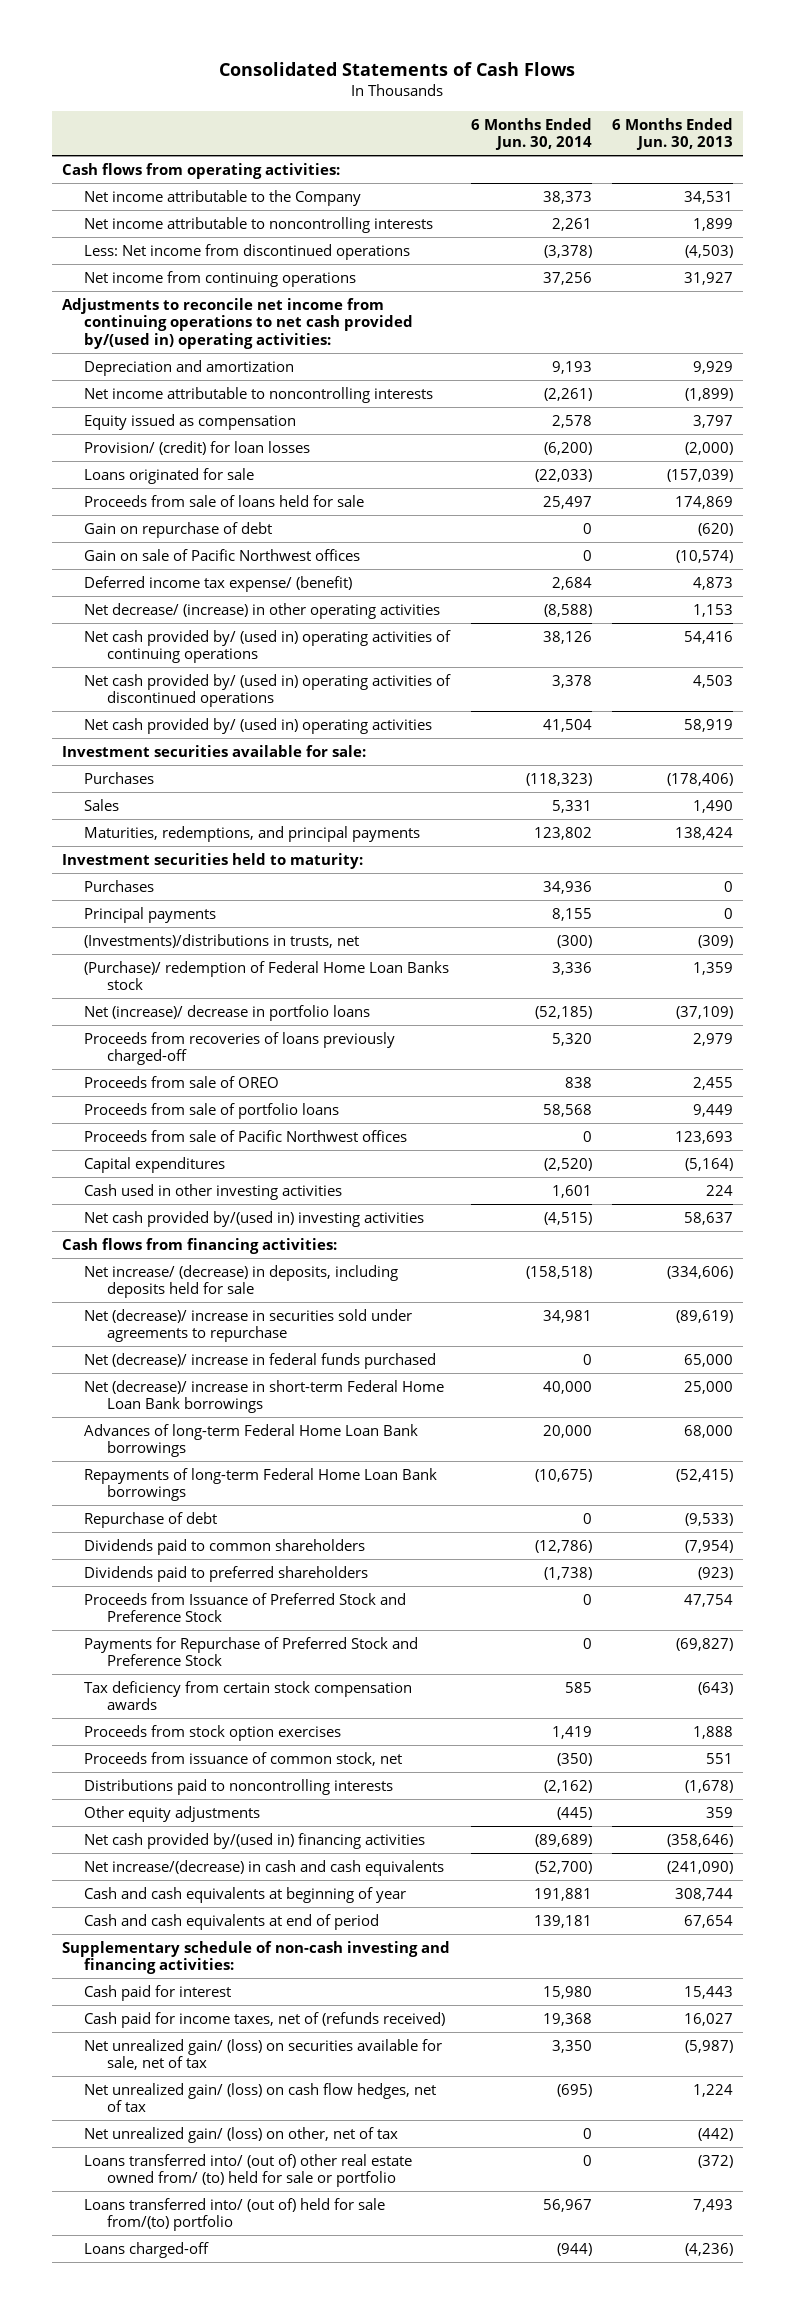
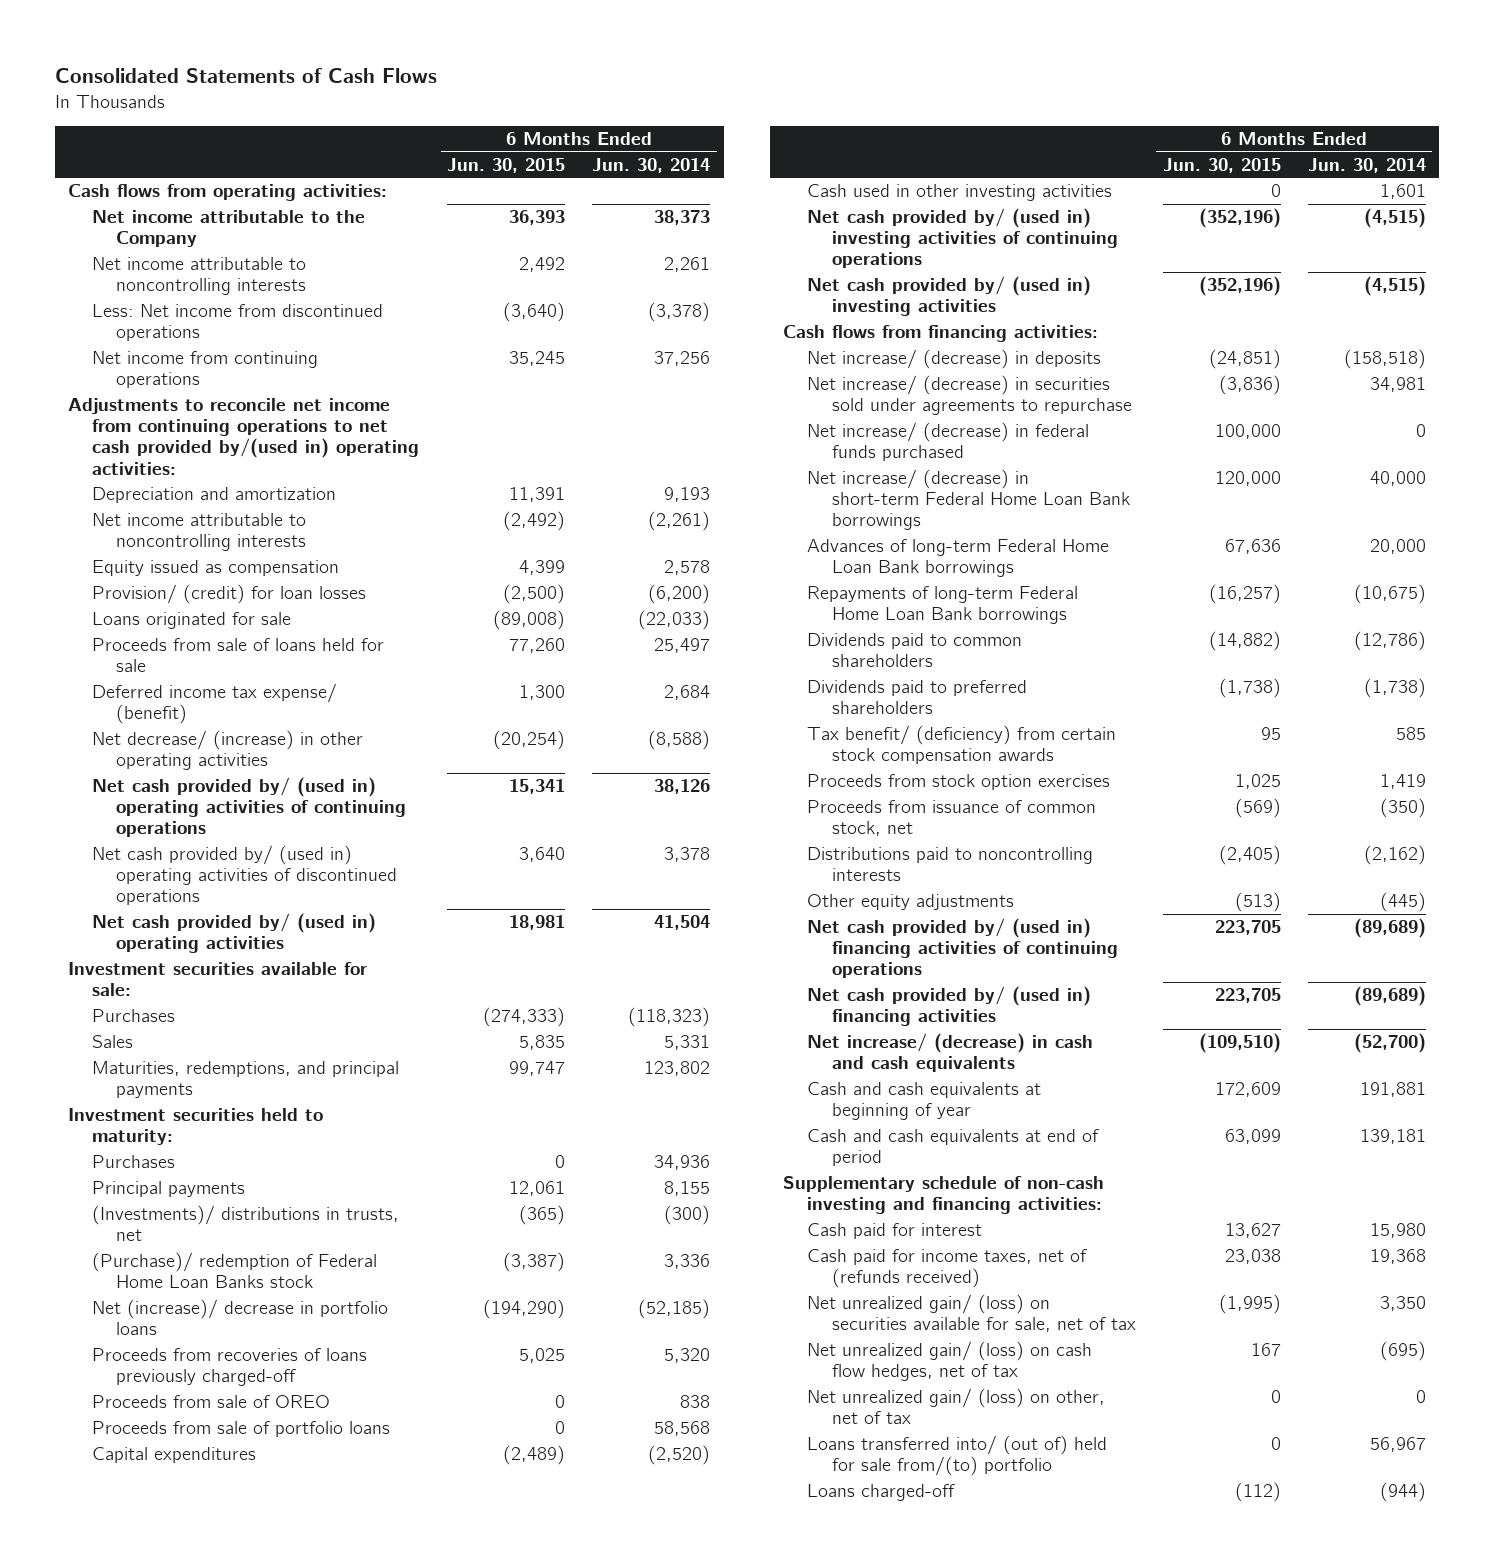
- | 6 Months Ended Jun. 30, 2014 | 6 Months Ended Jun. 30, 2013
+ | 6 Months Ended Jun. 30, 2015 | 6 Months Ended Jun. 30, 2014
- Gain on repurchase of debt | 0 | (620)
- Gain on sale of Pacific Northwest offices | 0 | (10,574)
- (Investments)/distributions in trusts, net | (300) | (309)
+ (Investments)/ distributions in trusts, net | (365) | (300)
- Proceeds from sale of Pacific Northwest offices | 0 | 123,693
- Net cash provided by/(used in) investing activities | (4,515) | 58,637
+ Net cash provided by/ (used in) investing activities of continuing operations | (352,196) | (4,515)
+ Net cash provided by/ (used in) investing activities | (352,196) | (4,515)
- Net increase/ (decrease) in deposits, including deposits held for sale | (158,518) | (334,606)
- Net (decrease)/ increase in securities sold under agreements to repurchase | 34,981 | (89,619)
- Net (decrease)/ increase in federal funds purchased | 0 | 65,000
- Net (decrease)/ increase in short-term Federal Home Loan Bank borrowings | 40,000 | 25,000
+ Net increase/ (decrease) in deposits | (24,851) | (158,518)
+ Net increase/ (decrease) in securities sold under agreements to repurchase | (3,836) | 34,981
+ Net increase/ (decrease) in federal funds purchased | 100,000 | 0
+ Net increase/ (decrease) in short-term Federal Home Loan Bank borrowings | 120,000 | 40,000
- Repurchase of debt | 0 | (9,533)
- Proceeds from Issuance of Preferred Stock and Preference Stock | 0 | 47,754
- Payments for Repurchase of Preferred Stock and Preference Stock | 0 | (69,827)
- Tax deficiency from certain stock compensation awards | 585 | (643)
+ Tax benefit/ (deficiency) from certain stock compensation awards | 95 | 585
- Net cash provided by/(used in) financing activities | (89,689) | (358,646)
- Net increase/(decrease) in cash and cash equivalents | (52,700) | (241,090)
+ Net cash provided by/ (used in) financing activities of continuing operations | 223,705 | (89,689)
+ Net cash provided by/ (used in) financing activities | 223,705 | (89,689)
+ Net increase/ (decrease) in cash and cash equivalents | (109,510) | (52,700)
- Loans transferred into/ (out of) other real estate owned from/ (to) held for sale or portfolio | 0 | (372)

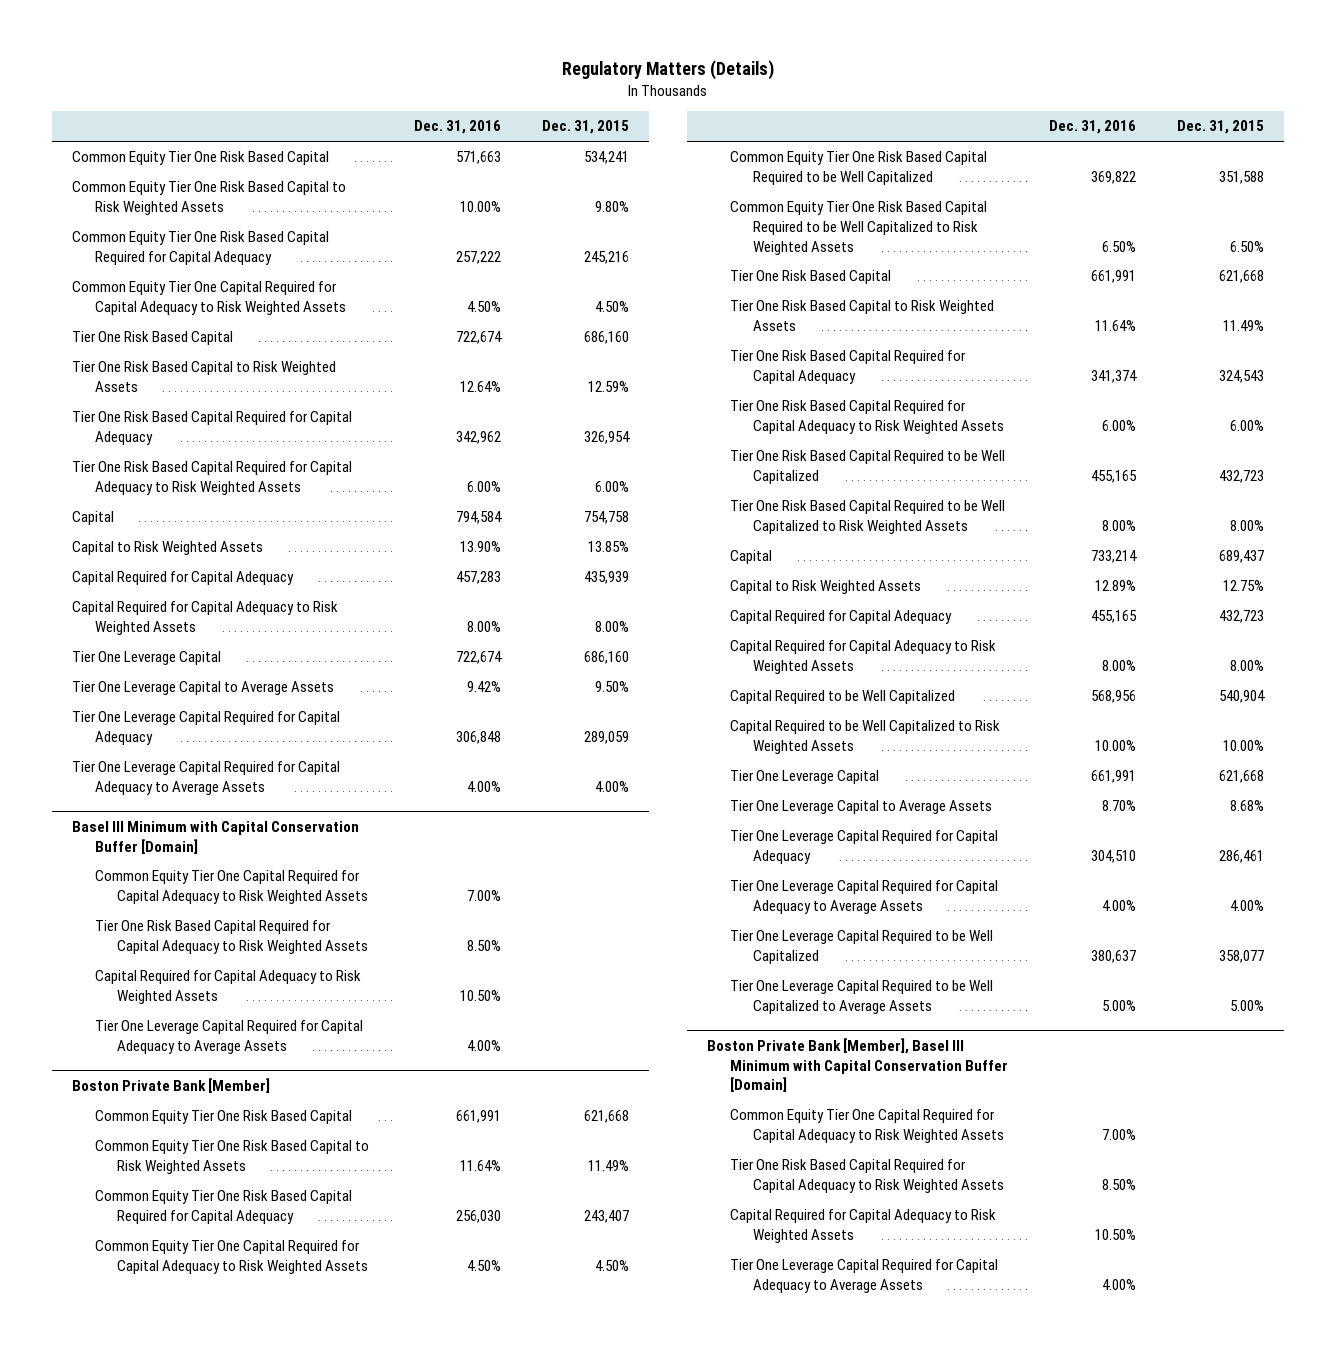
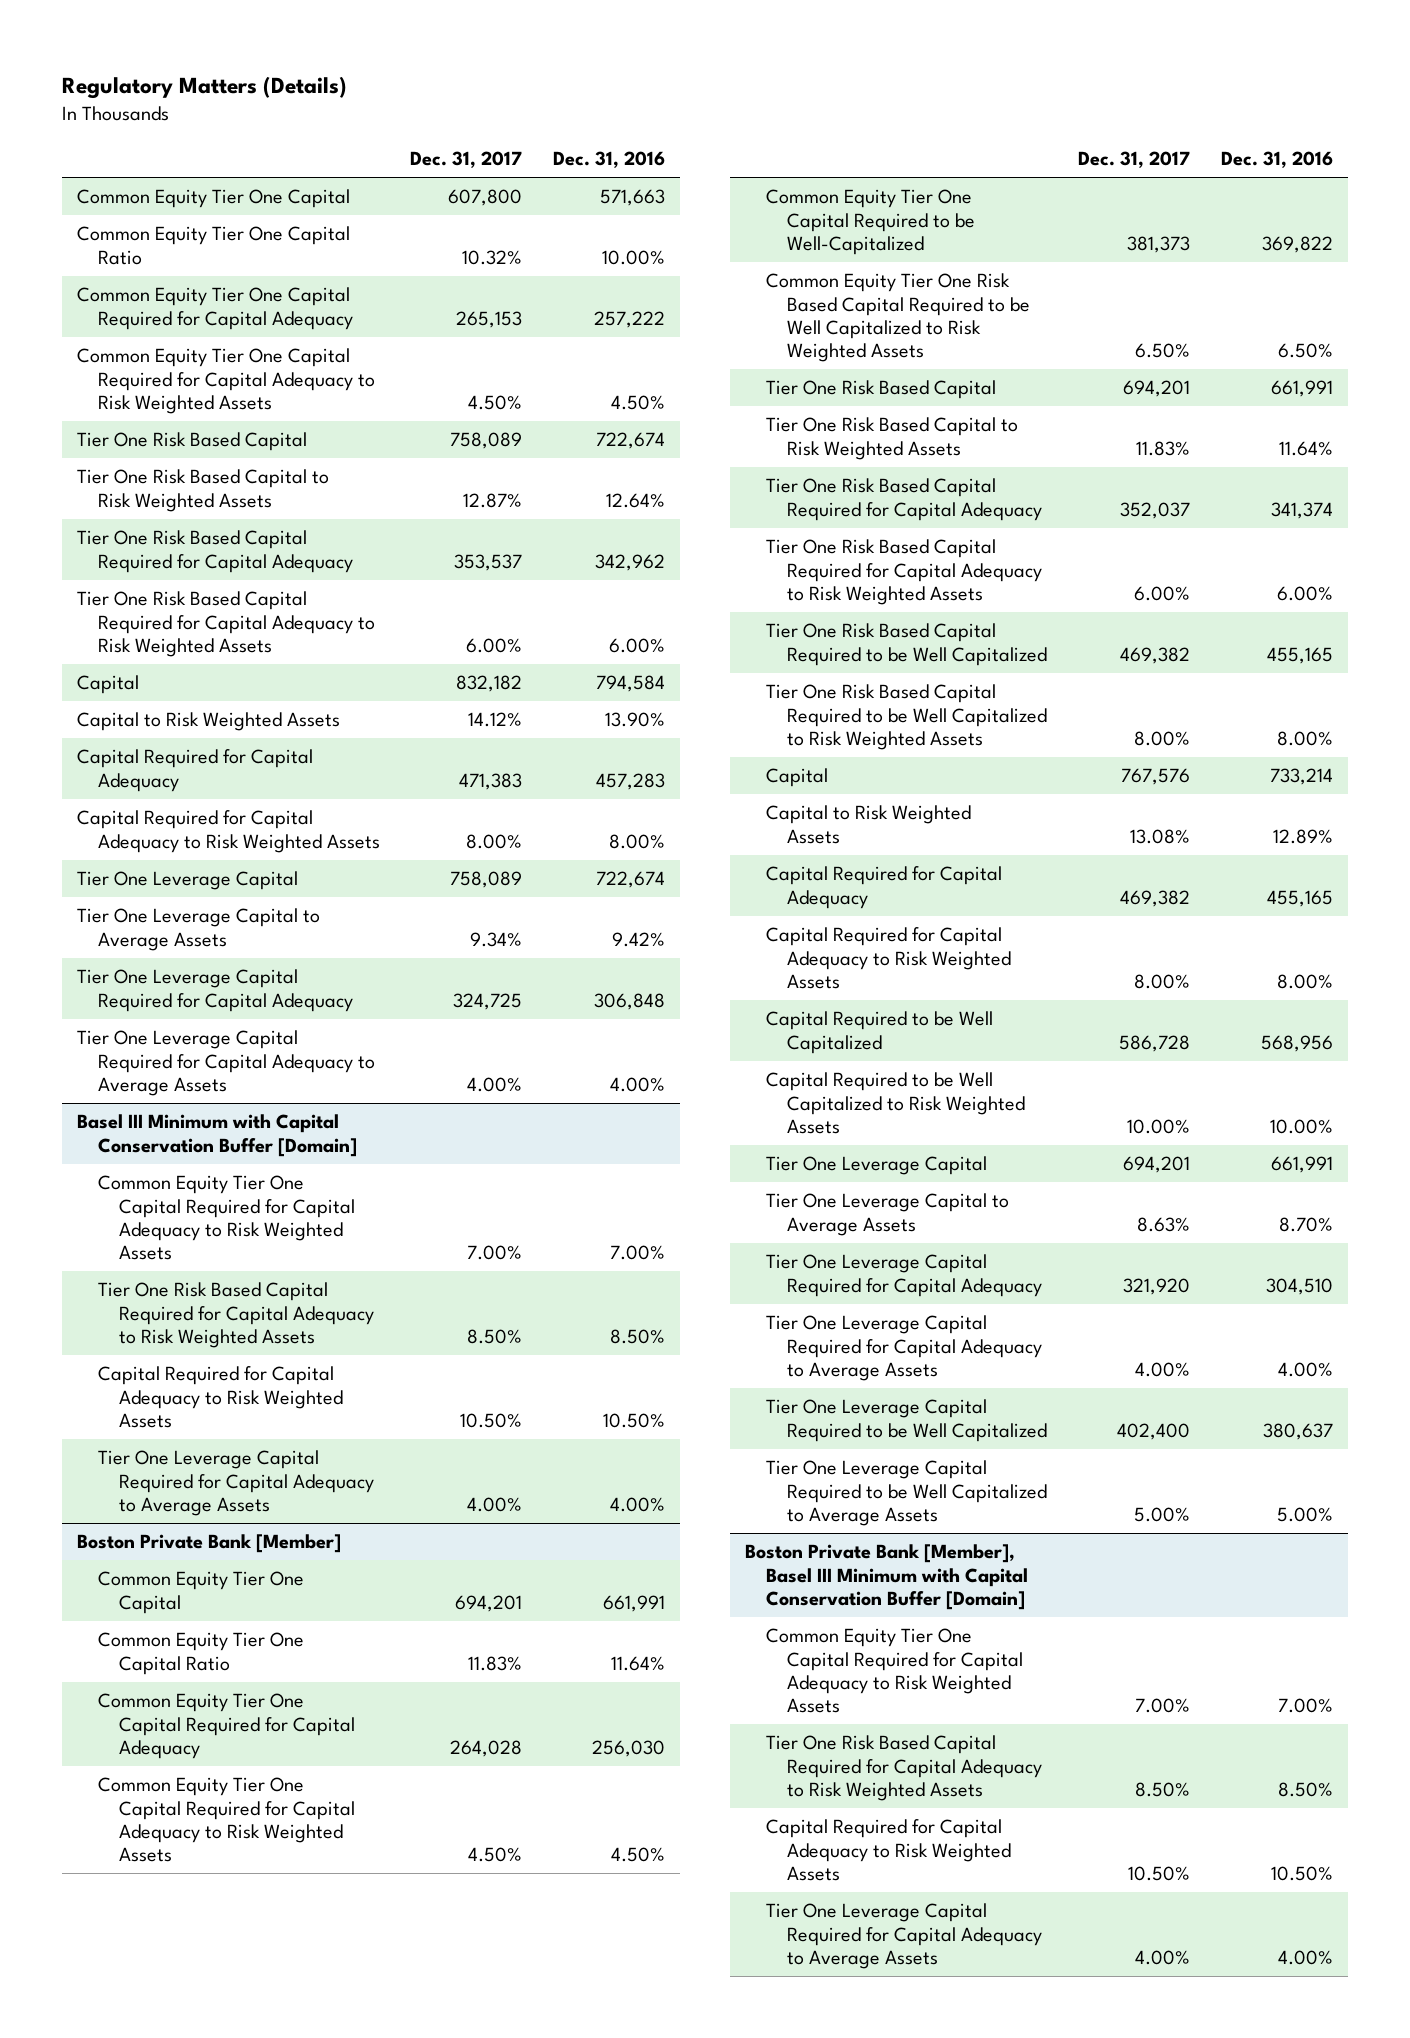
- | Dec. 31, 2016 | Dec. 31, 2015
+ | Dec. 31, 2017 | Dec. 31, 2016
- Common Equity Tier One Risk Based Capital | 571,663 | 534,241
- Common Equity Tier One Risk Based Capital to Risk Weighted Assets | 10.00% | 9.80%
- Common Equity Tier One Risk Based Capital Required for Capital Adequacy | 257,222 | 245,216
+ Common Equity Tier One Capital | 607,800 | 571,663
+ Common Equity Tier One Capital Ratio | 10.32% | 10.00%
+ Common Equity Tier One Capital Required for Capital Adequacy | 265,153 | 257,222
@ Boston Private Bank [Member]
- Common Equity Tier One Risk Based Capital | 661,991 | 621,668
- Common Equity Tier One Risk Based Capital to Risk Weighted Assets | 11.64% | 11.49%
- Common Equity Tier One Risk Based Capital Required for Capital Adequacy | 256,030 | 243,407
+ Common Equity Tier One Capital | 694,201 | 661,991
+ Common Equity Tier One Capital Ratio | 11.83% | 11.64%
+ Common Equity Tier One Capital Required for Capital Adequacy | 264,028 | 256,030
- Common Equity Tier One Risk Based Capital Required to be Well Capitalized | 369,822 | 351,588
+ Common Equity Tier One Capital Required to be Well-Capitalized | 381,373 | 369,822

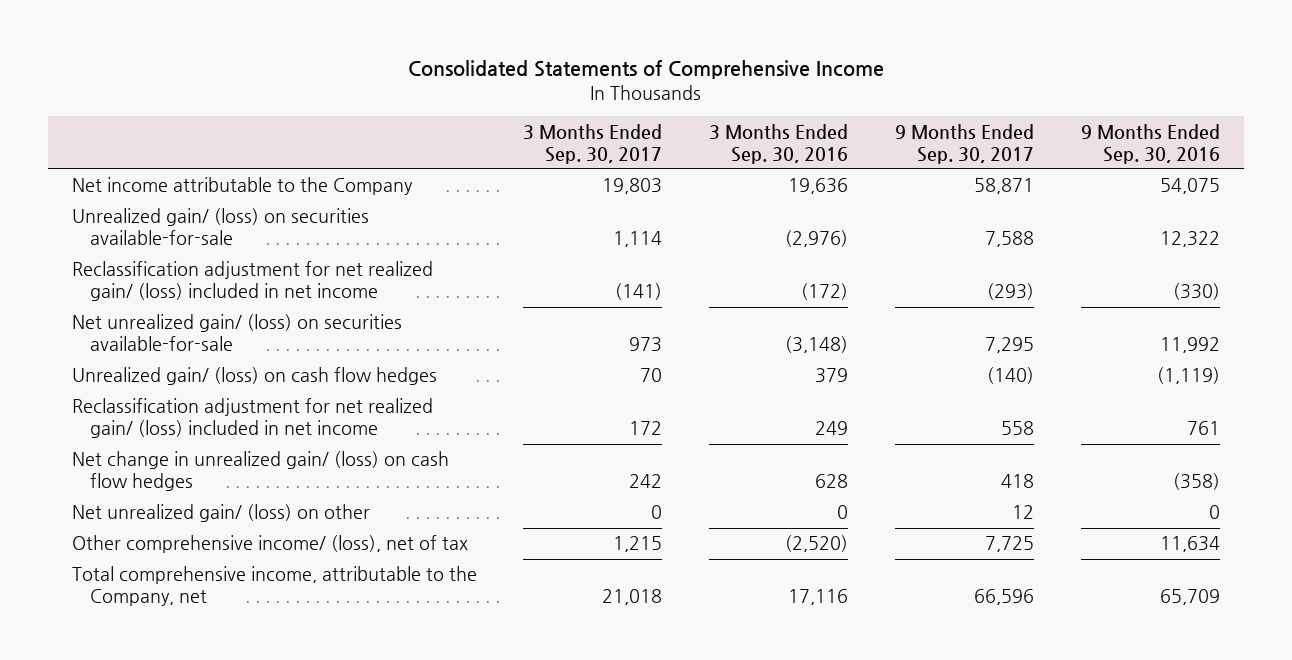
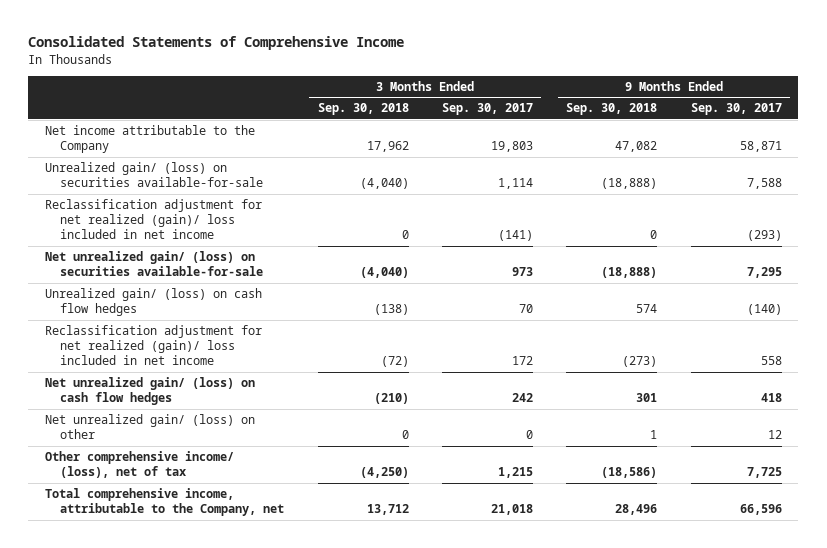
- | 3 Months Ended Sep. 30, 2017 | 3 Months Ended Sep. 30, 2016 | 9 Months Ended Sep. 30, 2017 | 9 Months Ended Sep. 30, 2016
+ | 3 Months Ended Sep. 30, 2018 | 3 Months Ended Sep. 30, 2017 | 9 Months Ended Sep. 30, 2018 | 9 Months Ended Sep. 30, 2017
- Reclassification adjustment for net realized gain/ (loss) included in net income | (141) | (172) | (293) | (330)
+ Reclassification adjustment for net realized (gain)/ loss included in net income | 0 | (141) | 0 | (293)
- Reclassification adjustment for net realized gain/ (loss) included in net income | 172 | 249 | 558 | 761
- Net change in unrealized gain/ (loss) on cash flow hedges | 242 | 628 | 418 | (358)
+ Reclassification adjustment for net realized (gain)/ loss included in net income | (72) | 172 | (273) | 558
+ Net unrealized gain/ (loss) on cash flow hedges | (210) | 242 | 301 | 418

